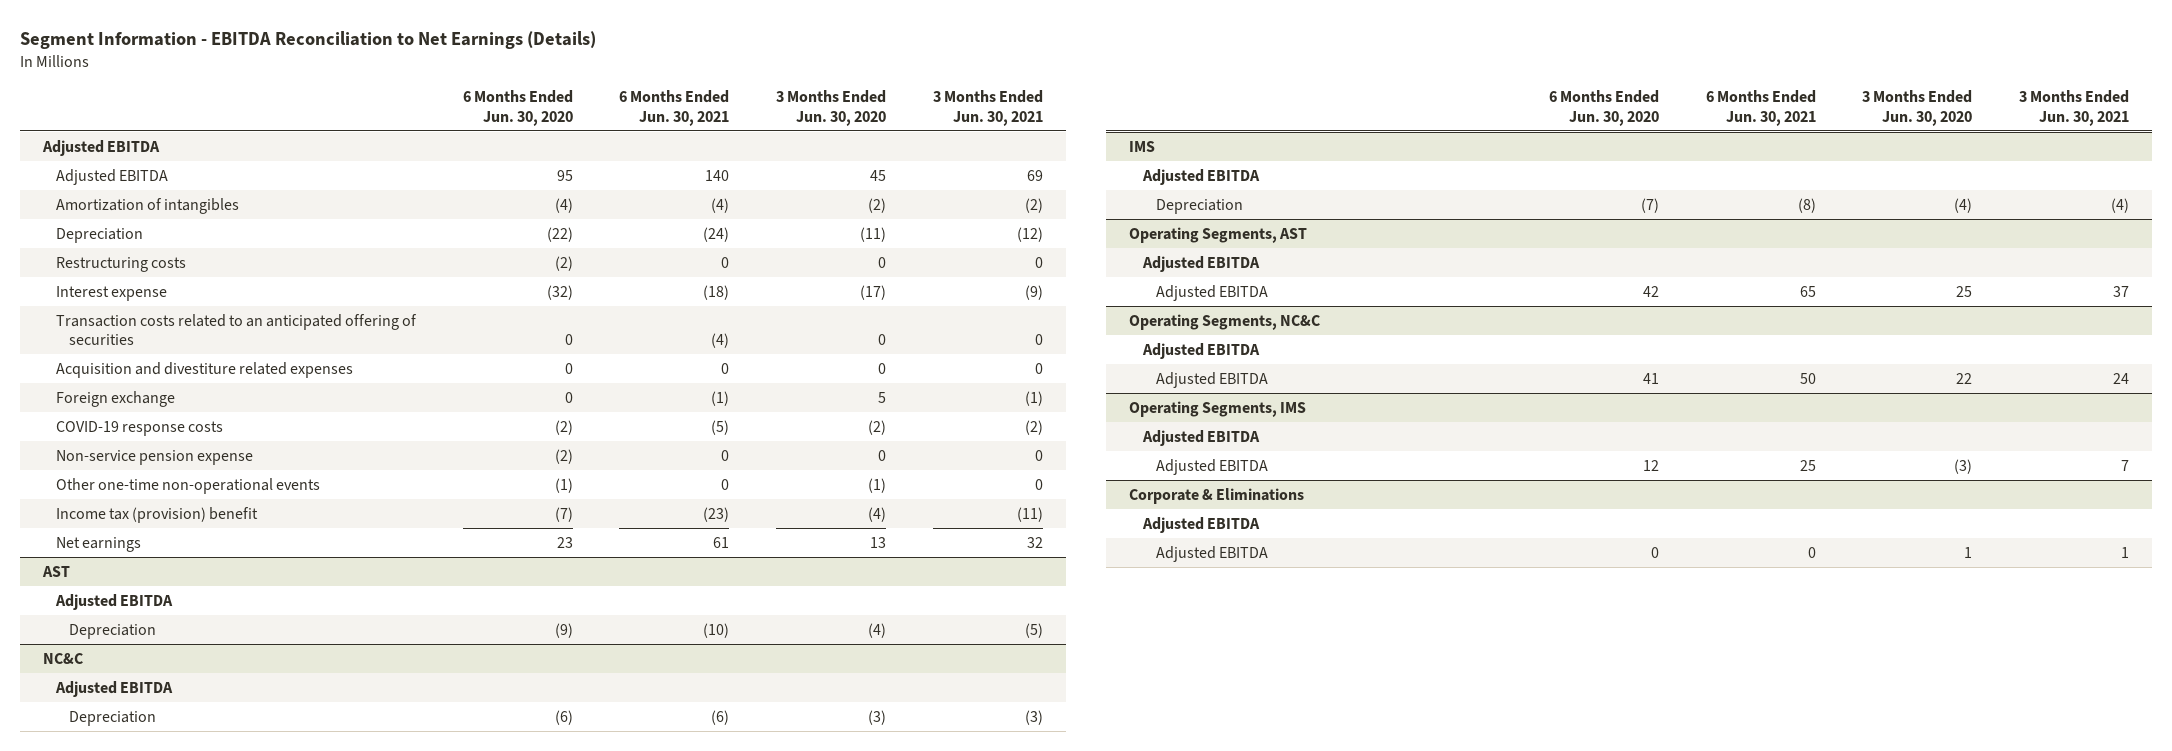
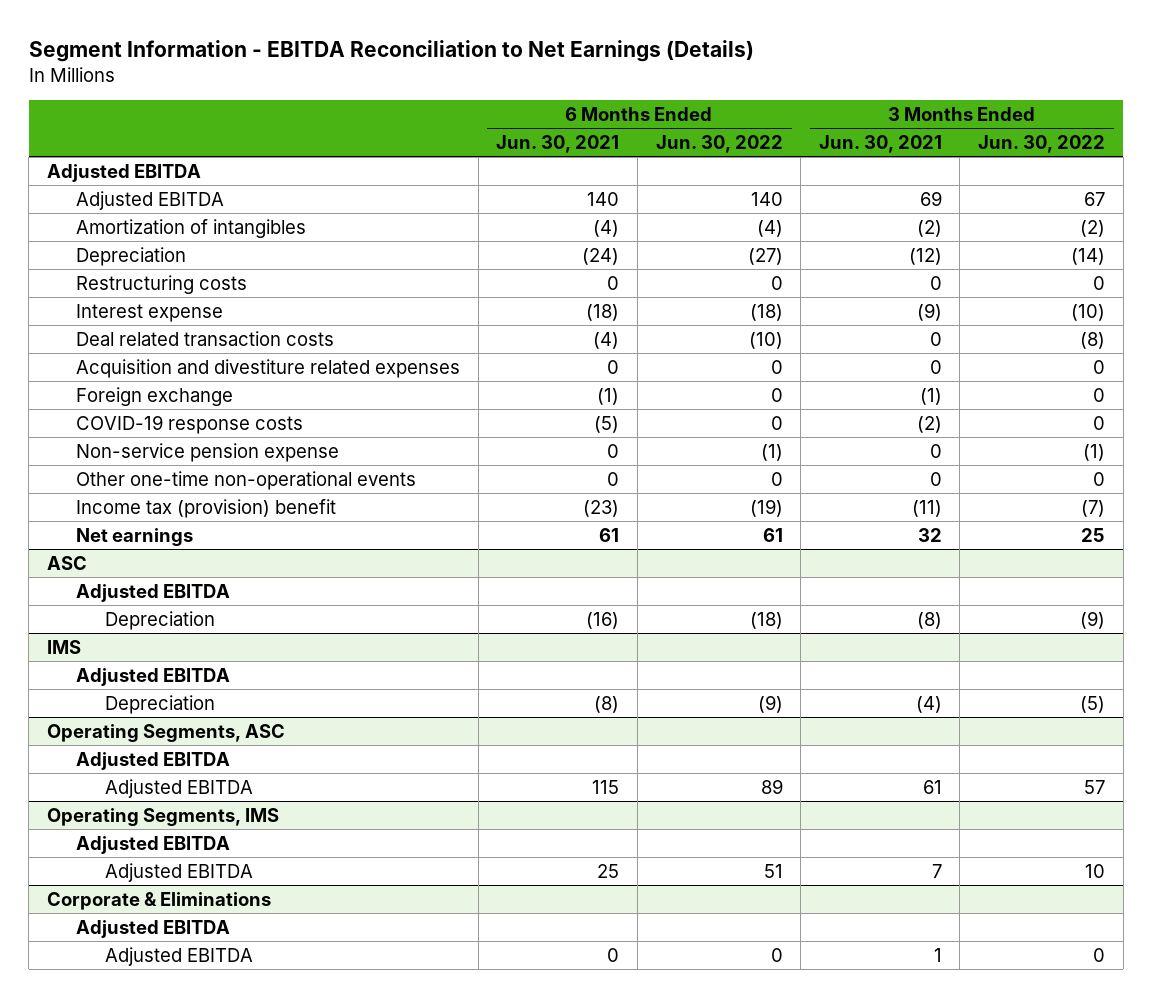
- | 6 Months Ended Jun. 30, 2020 | 6 Months Ended Jun. 30, 2021 | 3 Months Ended Jun. 30, 2020 | 3 Months Ended Jun. 30, 2021
+ | 6 Months Ended Jun. 30, 2021 | 6 Months Ended Jun. 30, 2022 | 3 Months Ended Jun. 30, 2021 | 3 Months Ended Jun. 30, 2022
- Transaction costs related to an anticipated offering of securities | 0 | (4) | 0 | 0
+ Deal related transaction costs | (4) | (10) | 0 | (8)
- AST
- Adjusted EBITDA
- Depreciation | (9) | (10) | (4) | (5)
- NC&C
+ ASC
- Depreciation | (6) | (6) | (3) | (3)
+ Depreciation | (16) | (18) | (8) | (9)
- Operating Segments, AST
- Adjusted EBITDA
- Adjusted EBITDA | 42 | 65 | 25 | 37
- Operating Segments, NC&C
+ Operating Segments, ASC
- Adjusted EBITDA | 41 | 50 | 22 | 24
+ Adjusted EBITDA | 115 | 89 | 61 | 57

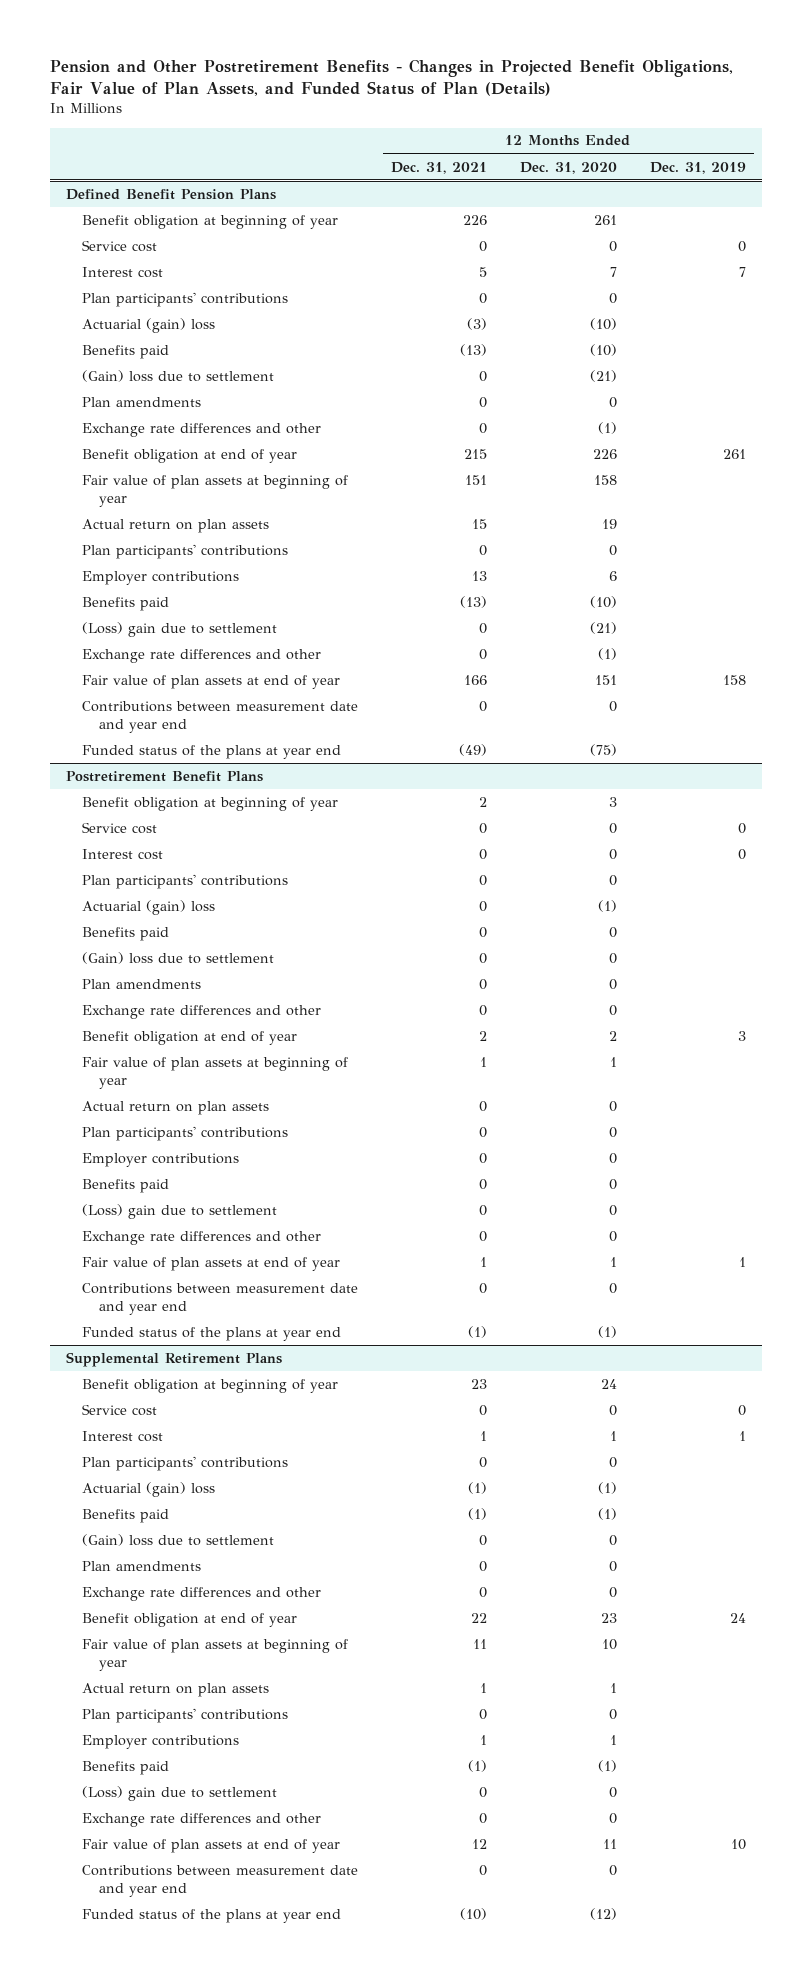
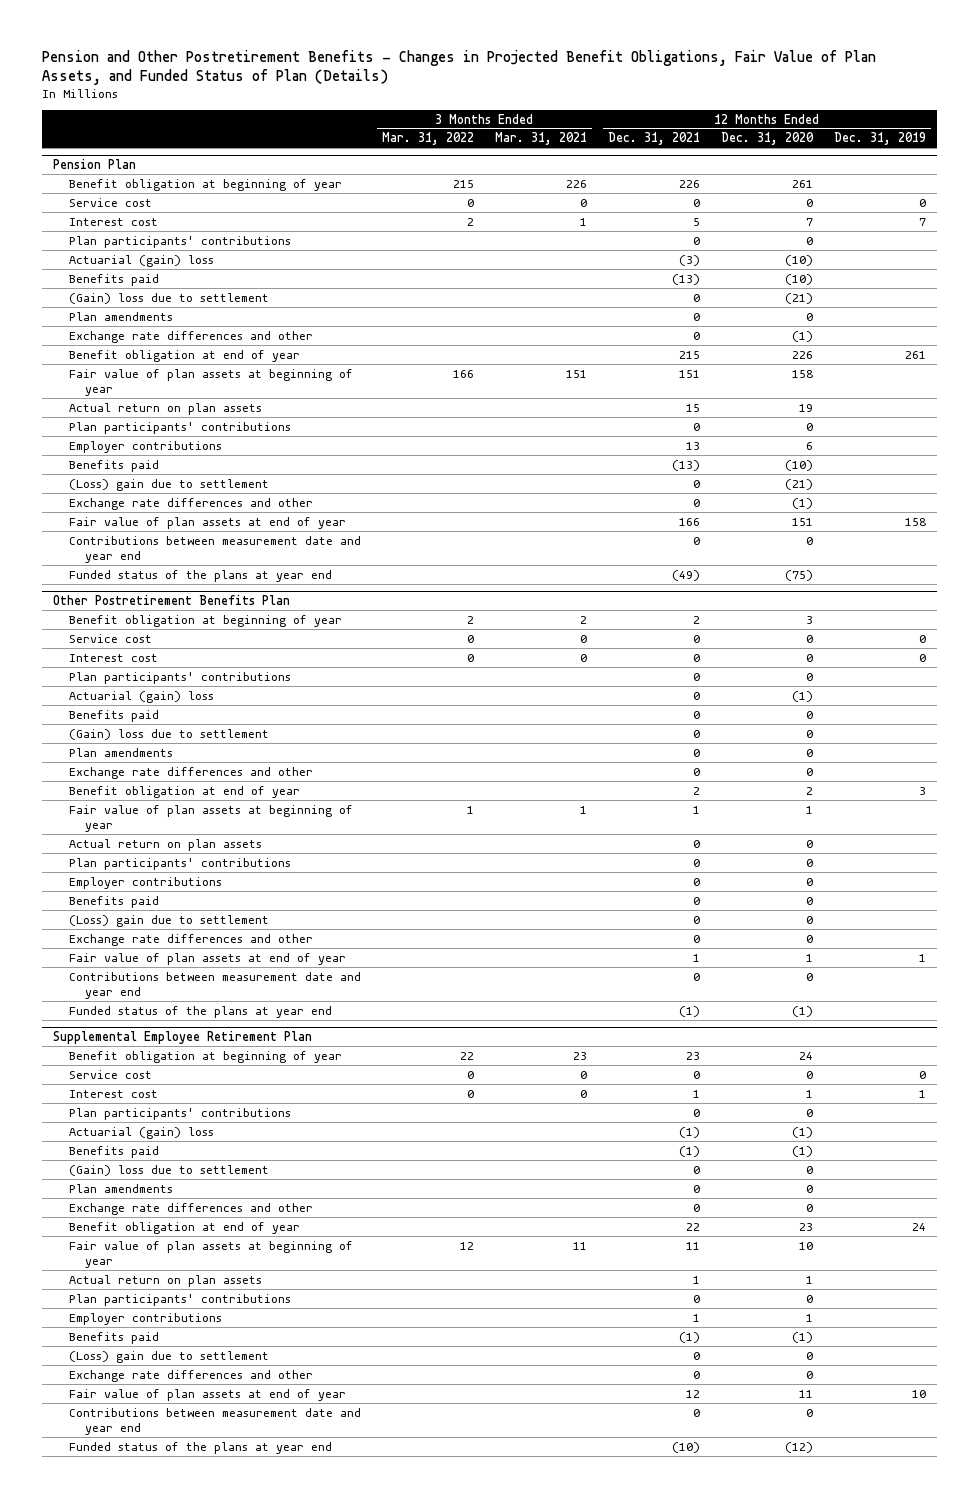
- | 12 Months Ended Dec. 31, 2021 | 12 Months Ended Dec. 31, 2020 | 12 Months Ended Dec. 31, 2019
+ | 3 Months Ended Mar. 31, 2022 | 3 Months Ended Mar. 31, 2021 | 12 Months Ended Dec. 31, 2021 | 12 Months Ended Dec. 31, 2020 | 12 Months Ended Dec. 31, 2019
- Defined Benefit Pension Plans
+ Pension Plan
- Postretirement Benefit Plans
+ Other Postretirement Benefits Plan
- Supplemental Retirement Plans
+ Supplemental Employee Retirement Plan

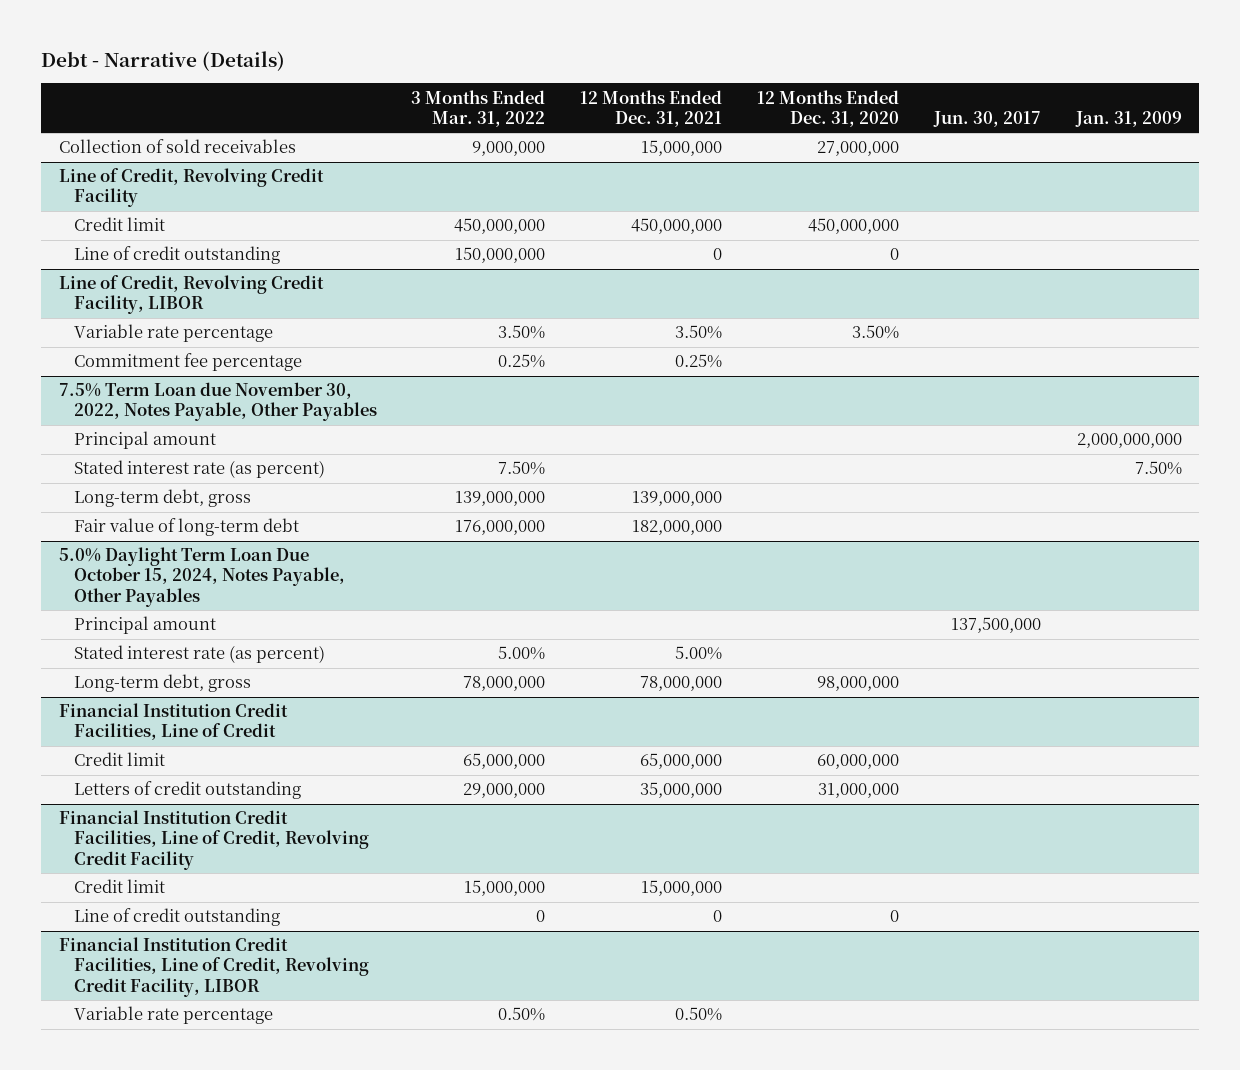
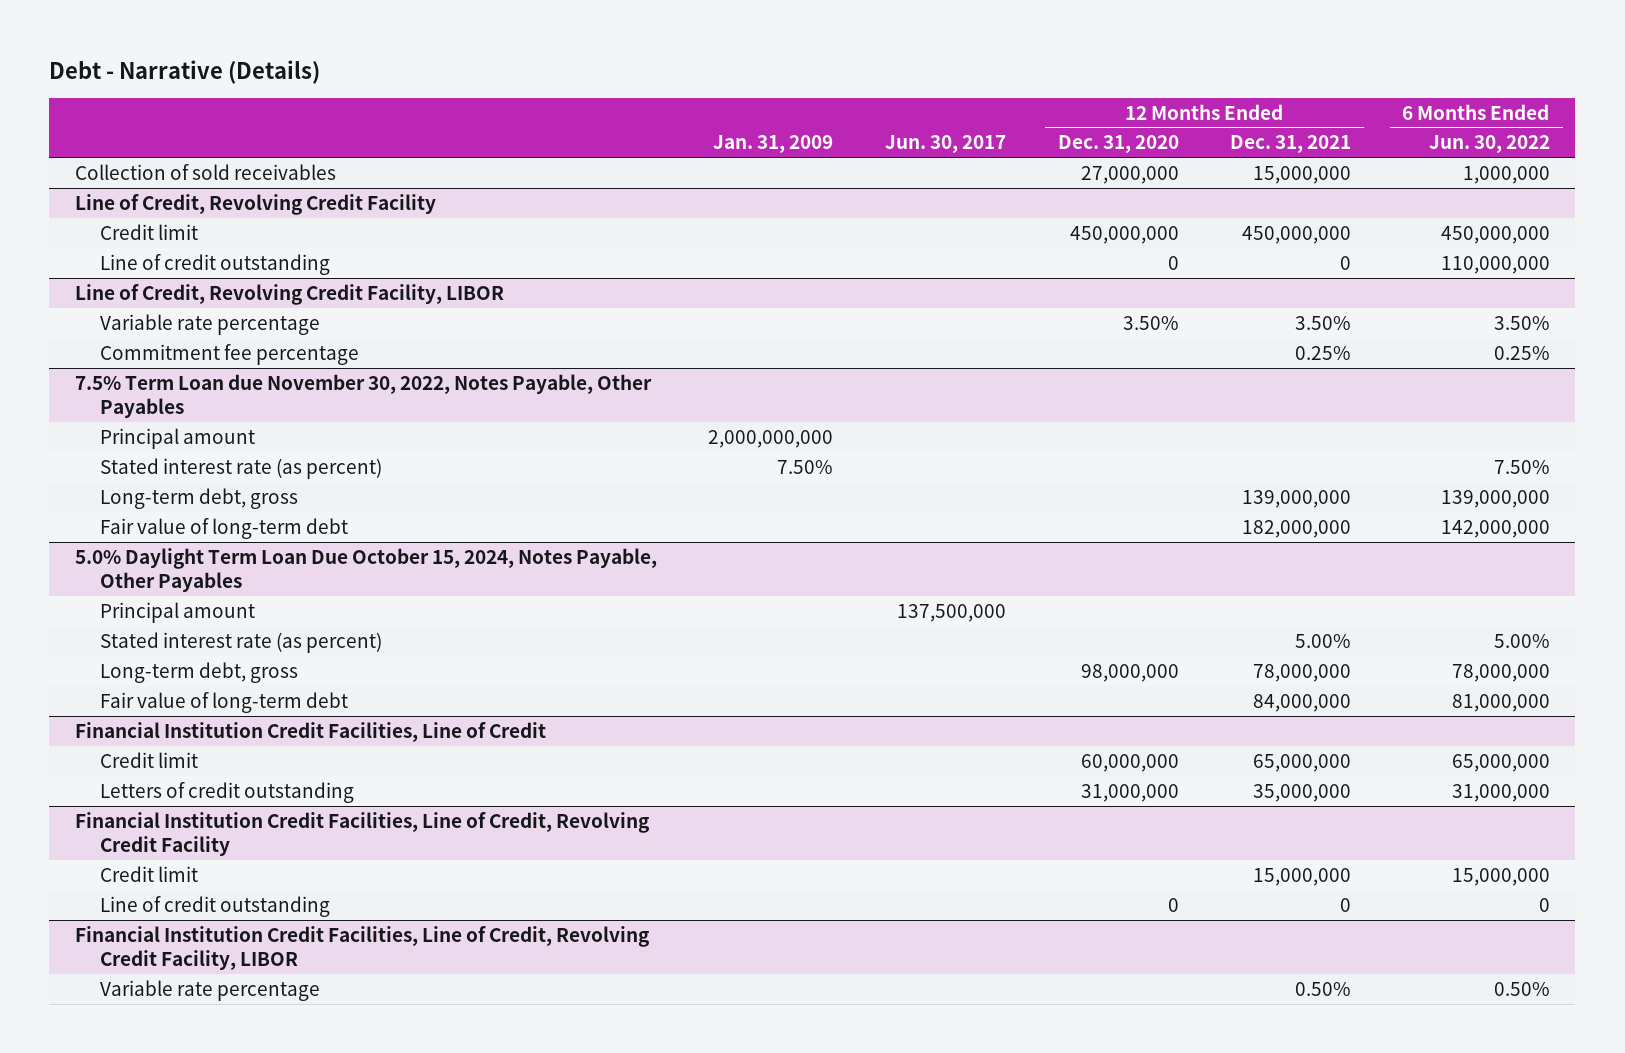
- | 3 Months Ended Mar. 31, 2022 | 12 Months Ended Dec. 31, 2021 | 12 Months Ended Dec. 31, 2020 | Jun. 30, 2017 | Jan. 31, 2009
+ | Jan. 31, 2009 | Jun. 30, 2017 | 12 Months Ended Dec. 31, 2020 | 12 Months Ended Dec. 31, 2021 | 6 Months Ended Jun. 30, 2022
@ 5.0% Daylight Term Loan Due October 15, 2024, Notes Payable, Other Payables
+ Fair value of long-term debt | | | | 84,000,000 | 81,000,000

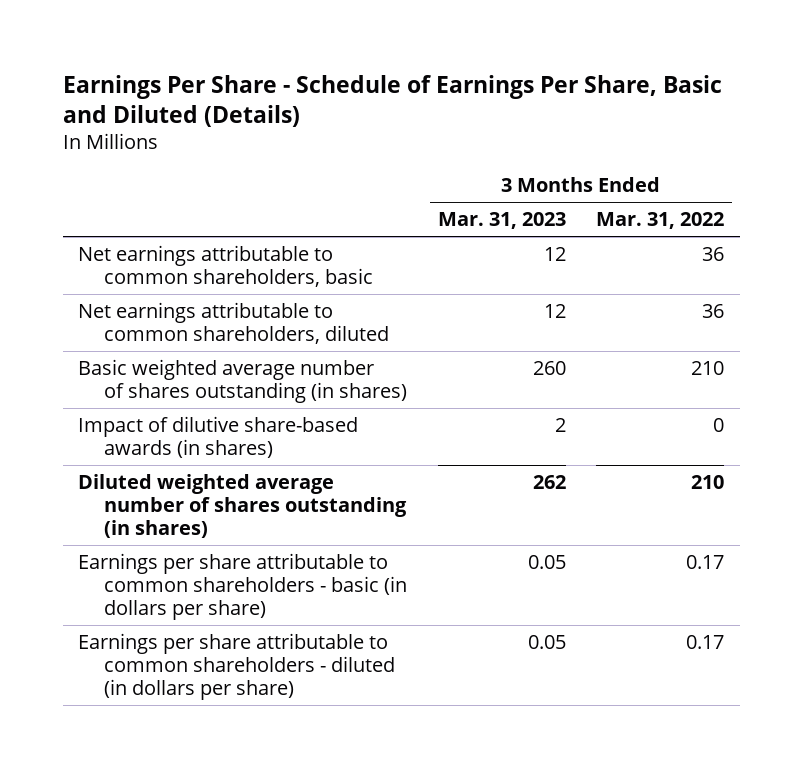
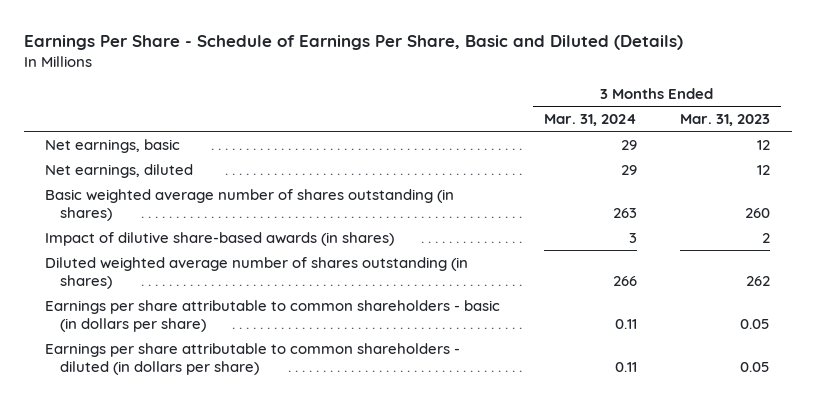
- | 3 Months Ended Mar. 31, 2023 | 3 Months Ended Mar. 31, 2022
+ | 3 Months Ended Mar. 31, 2024 | 3 Months Ended Mar. 31, 2023
- Net earnings attributable to common shareholders, basic | 12 | 36
- Net earnings attributable to common shareholders, diluted | 12 | 36
+ Net earnings, basic | 29 | 12
+ Net earnings, diluted | 29 | 12

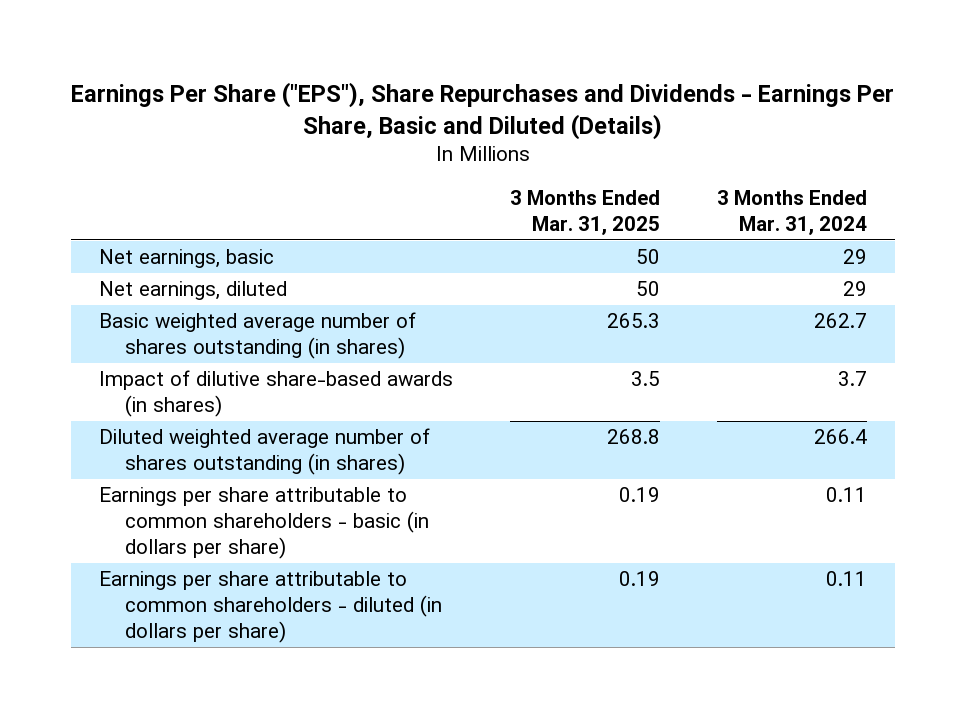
- Earnings Per Share - Schedule of Earnings Per Share, Basic and Diluted (Details)
+ Earnings Per Share ("EPS"), Share Repurchases and Dividends - Earnings Per Share, Basic and Diluted (Details)
- | 3 Months Ended Mar. 31, 2024 | 3 Months Ended Mar. 31, 2023
+ | 3 Months Ended Mar. 31, 2025 | 3 Months Ended Mar. 31, 2024
- Basic weighted average number of shares outstanding (in shares) | 263 | 260
- Impact of dilutive share-based awards (in shares) | 3 | 2
- Diluted weighted average number of shares outstanding (in shares) | 266 | 262
+ Basic weighted average number of shares outstanding (in shares) | 265.3 | 262.7
+ Impact of dilutive share-based awards (in shares) | 3.5 | 3.7
+ Diluted weighted average number of shares outstanding (in shares) | 268.8 | 266.4

